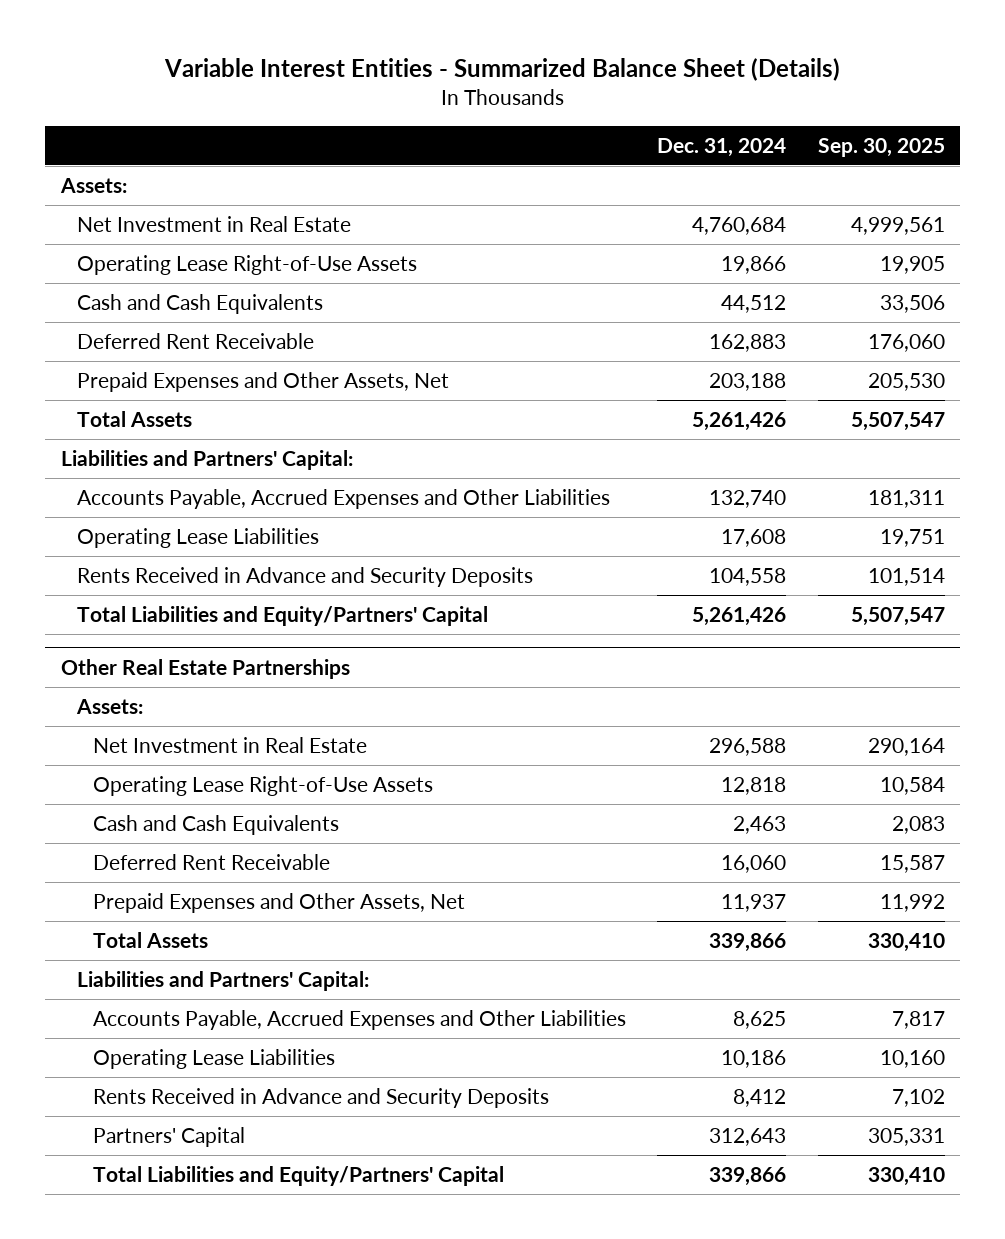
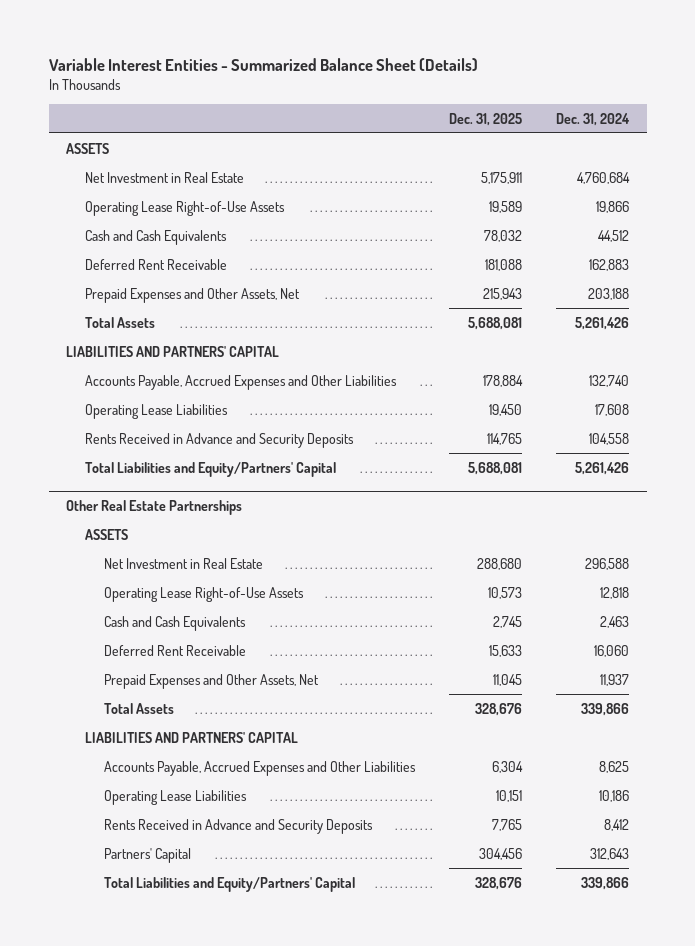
- | Dec. 31, 2024 | Sep. 30, 2025
+ | Dec. 31, 2025 | Dec. 31, 2024
- Assets:
+ ASSETS
- Liabilities and Partners' Capital:
+ LIABILITIES AND PARTNERS' CAPITAL
@ Other Real Estate Partnerships
- Assets:
+ ASSETS
- Liabilities and Partners' Capital:
+ LIABILITIES AND PARTNERS' CAPITAL

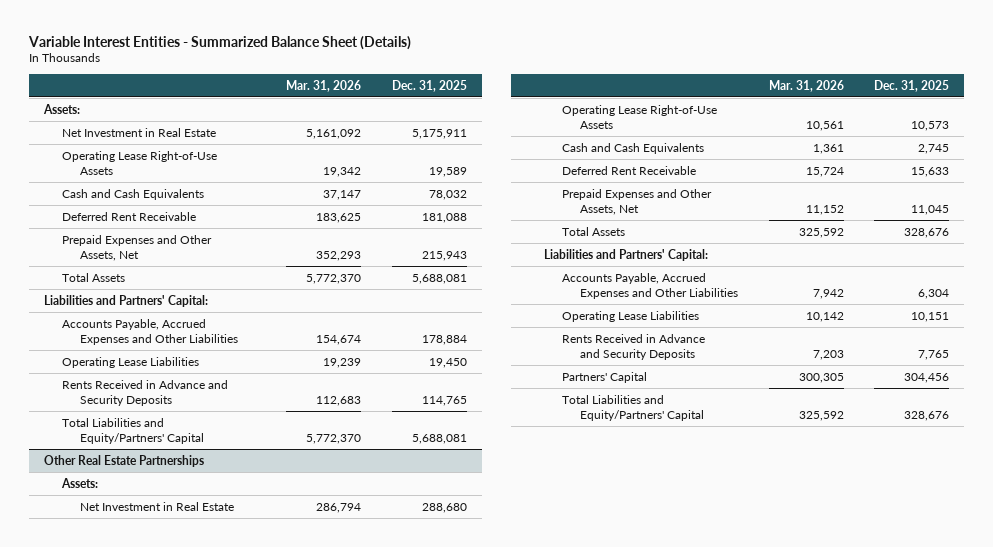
- | Dec. 31, 2025 | Dec. 31, 2024
+ | Mar. 31, 2026 | Dec. 31, 2025
- ASSETS
+ Assets:
- LIABILITIES AND PARTNERS' CAPITAL
+ Liabilities and Partners' Capital:
@ Other Real Estate Partnerships
- ASSETS
+ Assets:
- LIABILITIES AND PARTNERS' CAPITAL
+ Liabilities and Partners' Capital:

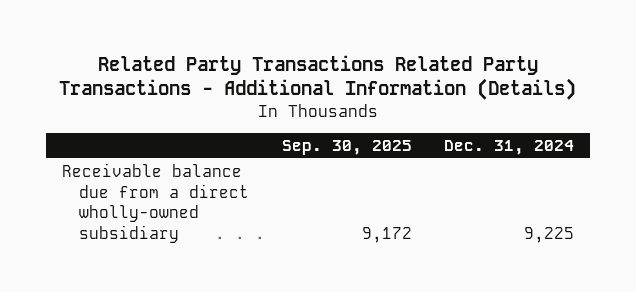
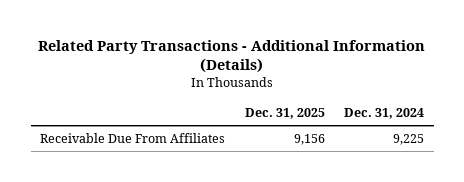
- Related Party Transactions Related Party Transactions - Additional Information (Details)
+ Related Party Transactions - Additional Information (Details)
- | Sep. 30, 2025 | Dec. 31, 2024
+ | Dec. 31, 2025 | Dec. 31, 2024
- Receivable balance due from a direct wholly-owned subsidiary | 9,172 | 9,225
+ Receivable Due From Affiliates | 9,156 | 9,225

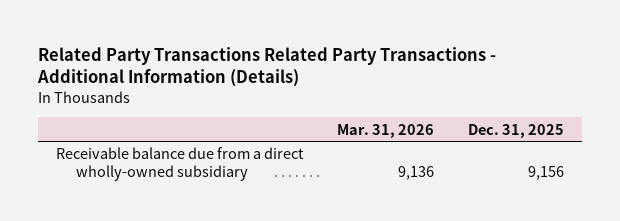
- Related Party Transactions - Additional Information (Details)
+ Related Party Transactions Related Party Transactions - Additional Information (Details)
- | Dec. 31, 2025 | Dec. 31, 2024
+ | Mar. 31, 2026 | Dec. 31, 2025
- Receivable Due From Affiliates | 9,156 | 9,225
+ Receivable balance due from a direct wholly-owned subsidiary | 9,136 | 9,156

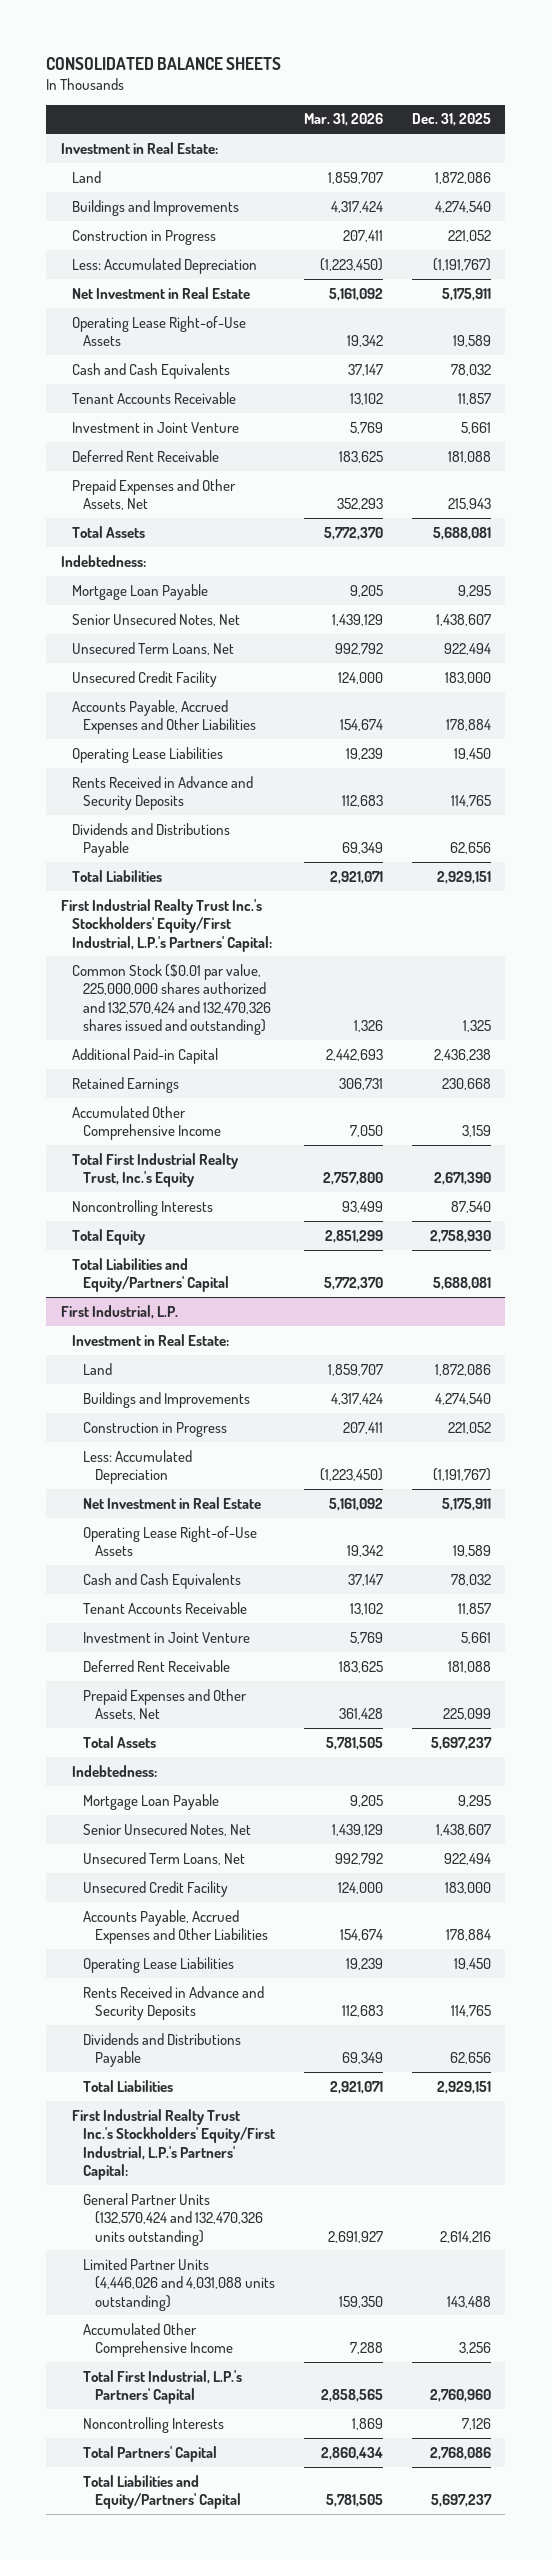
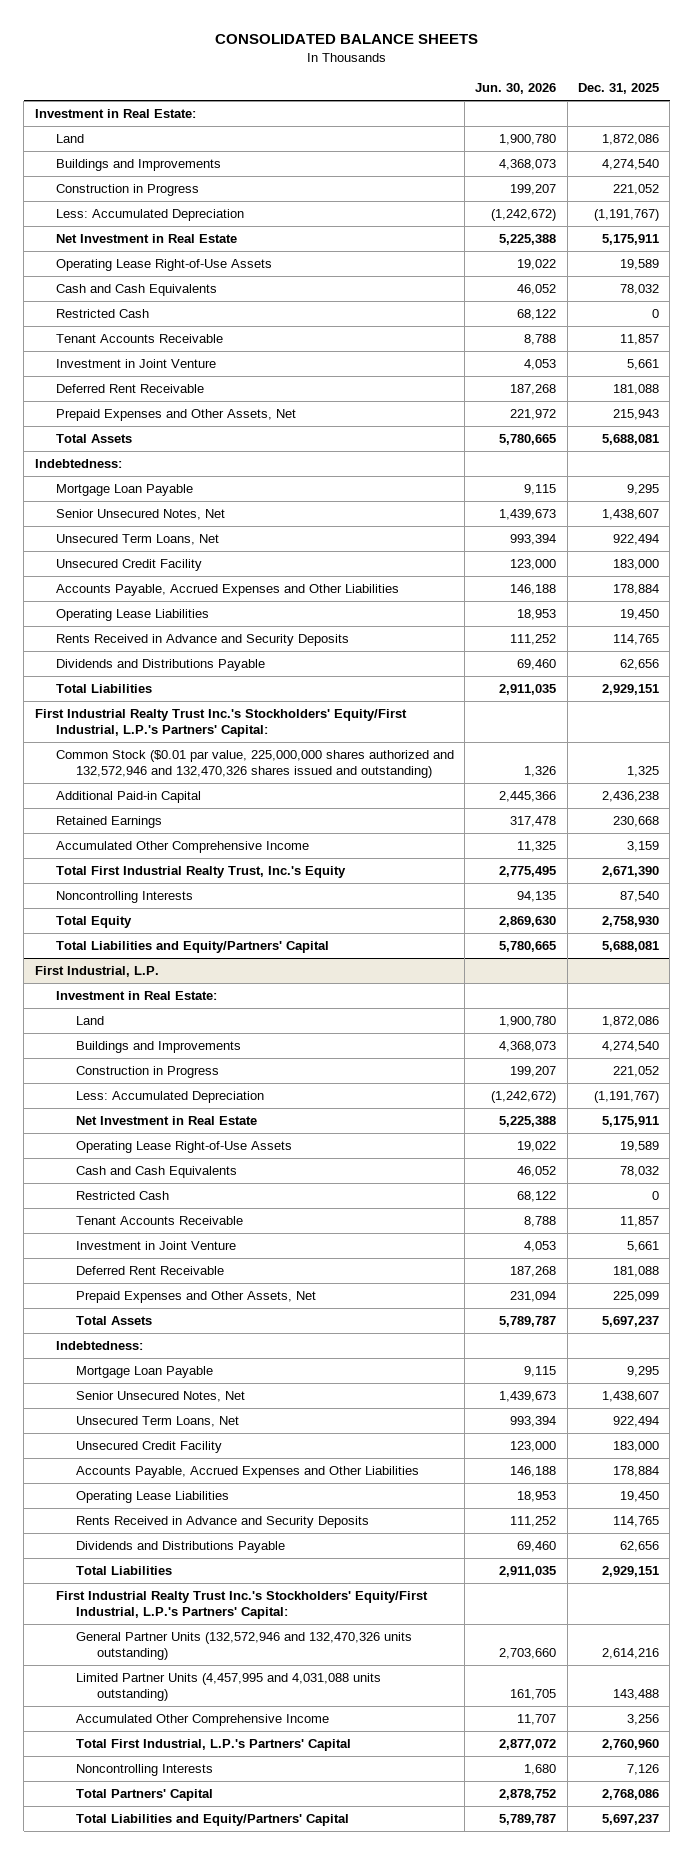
- | Mar. 31, 2026 | Dec. 31, 2025
+ | Jun. 30, 2026 | Dec. 31, 2025
+ Restricted Cash | 68,122 | 0
- Common Stock ($0.01 par value, 225,000,000 shares authorized and 132,570,424 and 132,470,326 shares issued and outstanding) | 1,326 | 1,325
+ Common Stock ($0.01 par value, 225,000,000 shares authorized and 132,572,946 and 132,470,326 shares issued and outstanding) | 1,326 | 1,325
@ First Industrial, L.P.
+ Restricted Cash | 68,122 | 0
- General Partner Units (132,570,424 and 132,470,326 units outstanding) | 2,691,927 | 2,614,216
- Limited Partner Units (4,446,026 and 4,031,088 units outstanding) | 159,350 | 143,488
+ General Partner Units (132,572,946 and 132,470,326 units outstanding) | 2,703,660 | 2,614,216
+ Limited Partner Units (4,457,995 and 4,031,088 units outstanding) | 161,705 | 143,488

